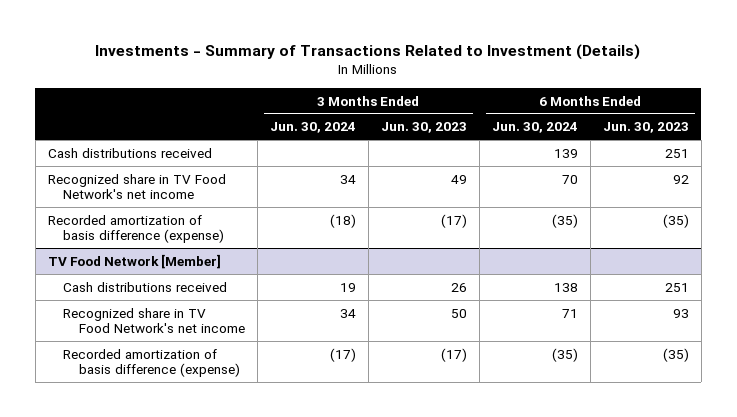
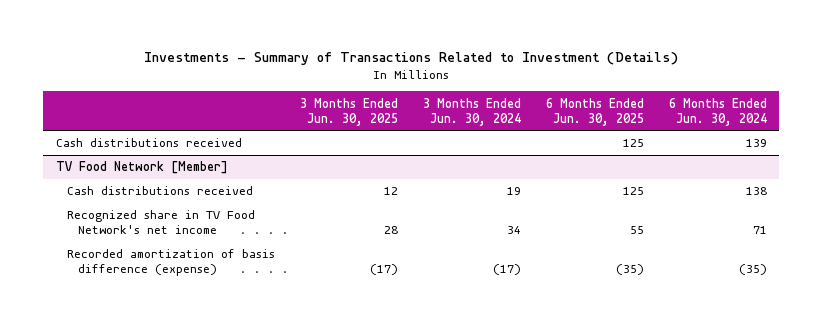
- | 3 Months Ended Jun. 30, 2024 | 3 Months Ended Jun. 30, 2023 | 6 Months Ended Jun. 30, 2024 | 6 Months Ended Jun. 30, 2023
+ | 3 Months Ended Jun. 30, 2025 | 3 Months Ended Jun. 30, 2024 | 6 Months Ended Jun. 30, 2025 | 6 Months Ended Jun. 30, 2024
- Recognized share in TV Food Network's net income | 34 | 49 | 70 | 92
- Recorded amortization of basis difference (expense) | (18) | (17) | (35) | (35)

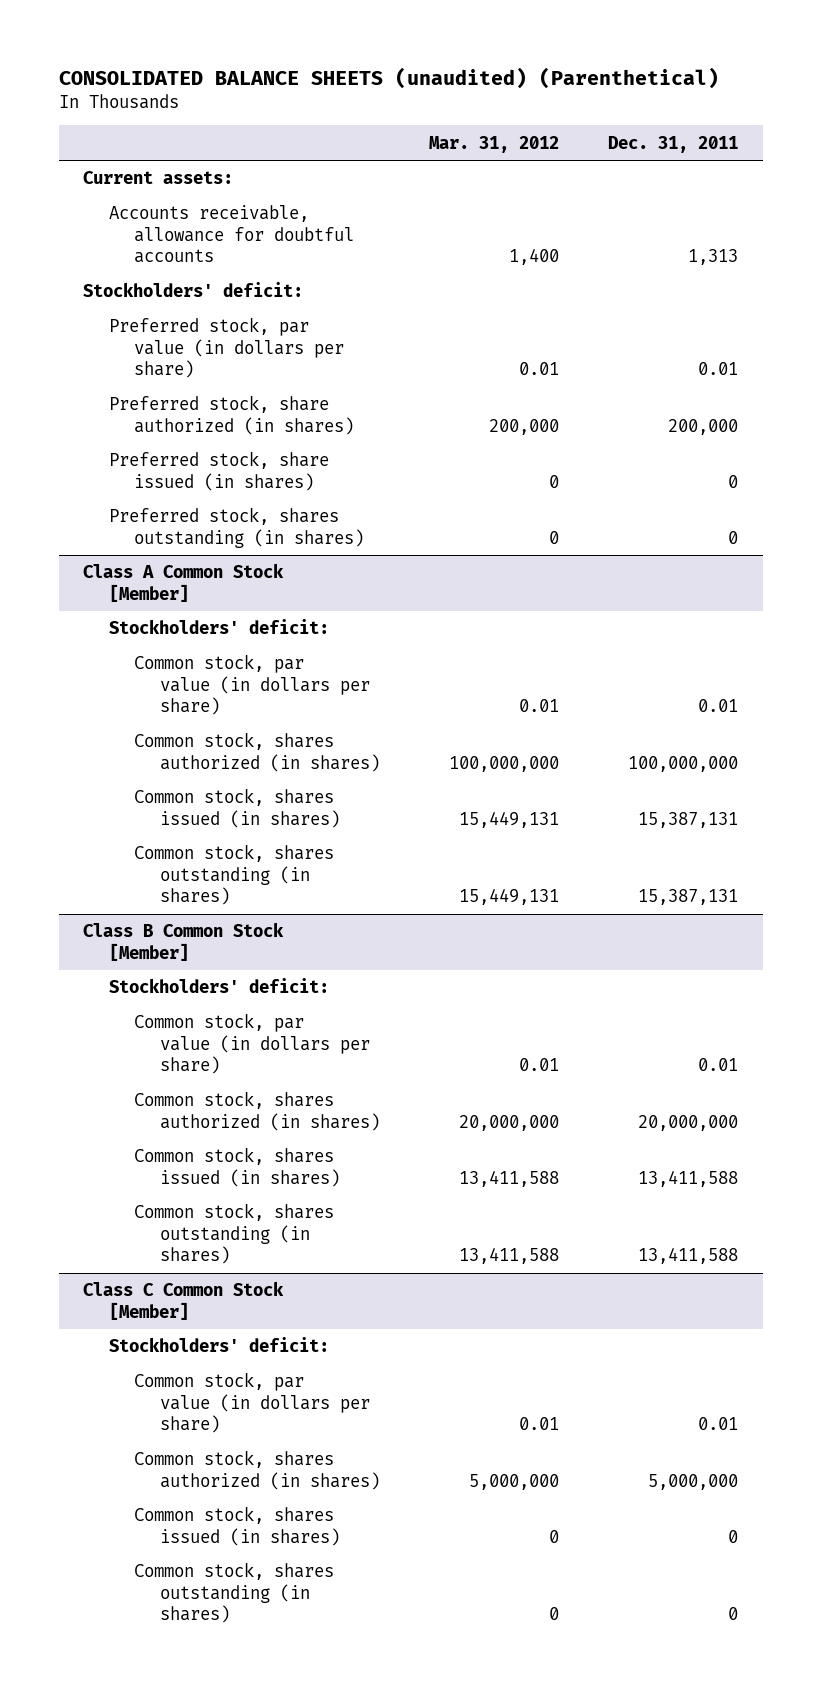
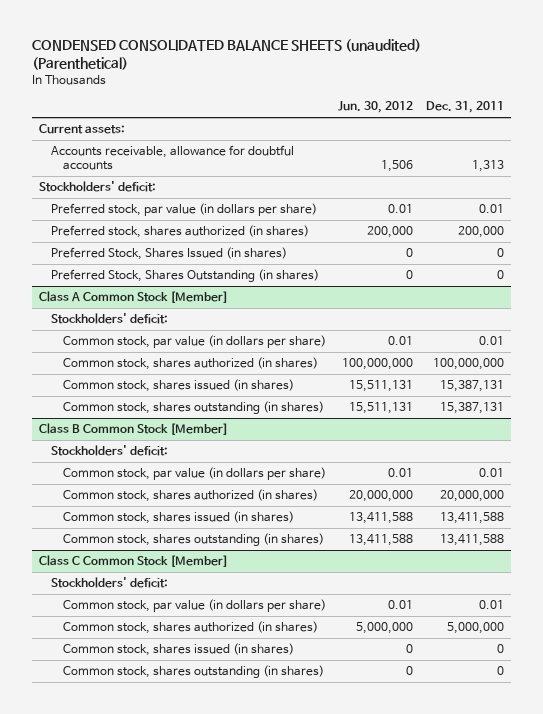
- CONSOLIDATED BALANCE SHEETS (unaudited) (Parenthetical)
+ CONDENSED CONSOLIDATED BALANCE SHEETS (unaudited) (Parenthetical)
- | Mar. 31, 2012 | Dec. 31, 2011
+ | Jun. 30, 2012 | Dec. 31, 2011
- Preferred stock, share authorized (in shares) | 200,000 | 200,000
- Preferred stock, share issued (in shares) | 0 | 0
- Preferred stock, shares outstanding (in shares) | 0 | 0
+ Preferred stock, shares authorized (in shares) | 200,000 | 200,000
+ Preferred Stock, Shares Issued (in shares) | 0 | 0
+ Preferred Stock, Shares Outstanding (in shares) | 0 | 0

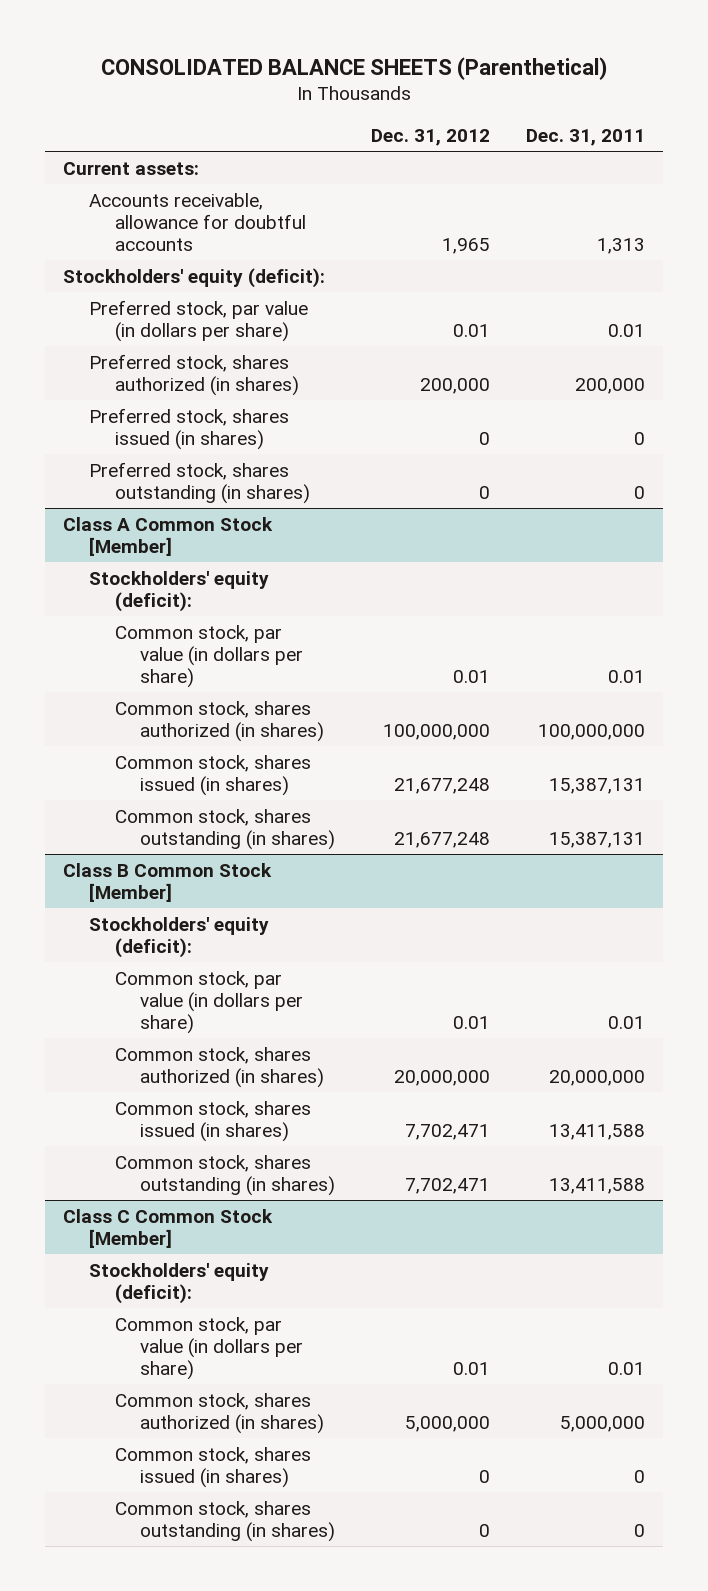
- CONDENSED CONSOLIDATED BALANCE SHEETS (unaudited) (Parenthetical)
+ CONSOLIDATED BALANCE SHEETS (Parenthetical)
- | Jun. 30, 2012 | Dec. 31, 2011
+ | Dec. 31, 2012 | Dec. 31, 2011
- Stockholders' deficit:
+ Stockholders' equity (deficit):
- Preferred Stock, Shares Issued (in shares) | 0 | 0
- Preferred Stock, Shares Outstanding (in shares) | 0 | 0
+ Preferred stock, shares issued (in shares) | 0 | 0
+ Preferred stock, shares outstanding (in shares) | 0 | 0
@ Class A Common Stock [Member]
- Stockholders' deficit:
+ Stockholders' equity (deficit):
@ Class B Common Stock [Member]
- Stockholders' deficit:
+ Stockholders' equity (deficit):
@ Class C Common Stock [Member]
- Stockholders' deficit:
+ Stockholders' equity (deficit):

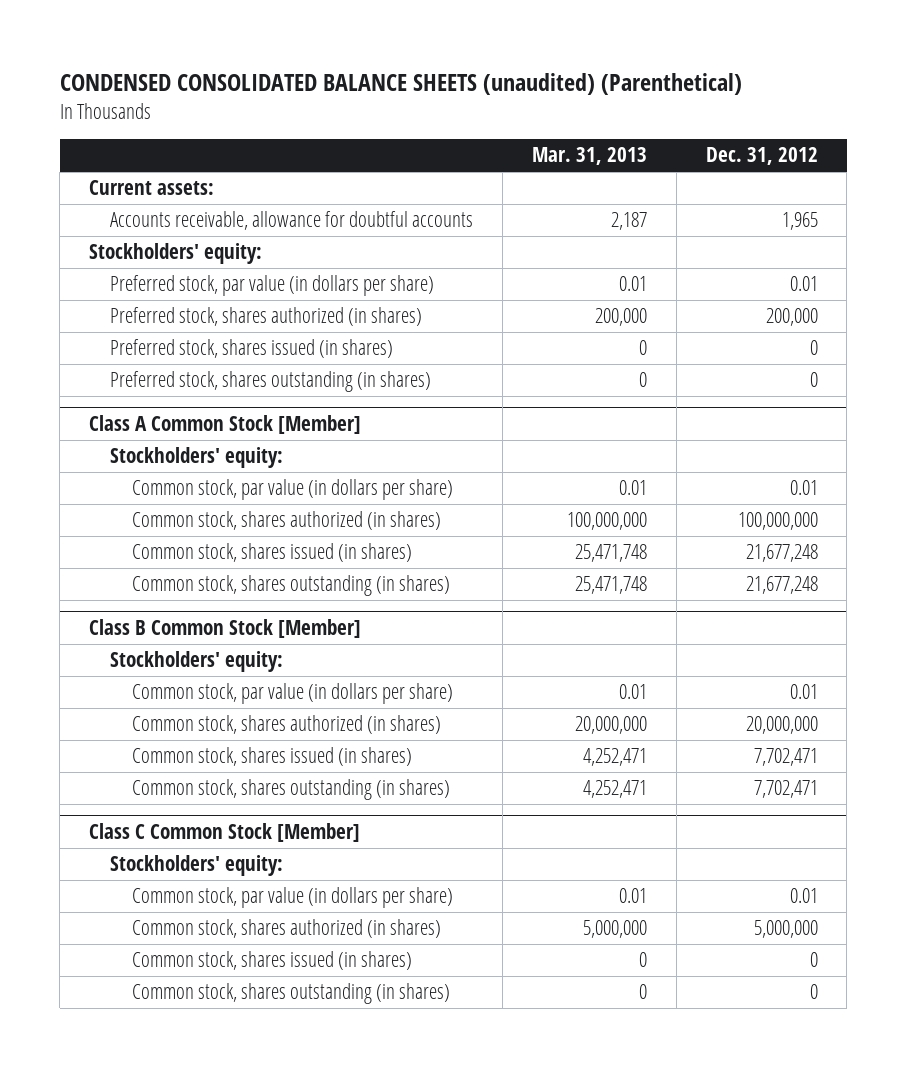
- CONSOLIDATED BALANCE SHEETS (Parenthetical)
+ CONDENSED CONSOLIDATED BALANCE SHEETS (unaudited) (Parenthetical)
- | Dec. 31, 2012 | Dec. 31, 2011
+ | Mar. 31, 2013 | Dec. 31, 2012
- Stockholders' equity (deficit):
+ Stockholders' equity:
@ Class A Common Stock [Member]
- Stockholders' equity (deficit):
+ Stockholders' equity:
@ Class B Common Stock [Member]
- Stockholders' equity (deficit):
+ Stockholders' equity:
@ Class C Common Stock [Member]
- Stockholders' equity (deficit):
+ Stockholders' equity:

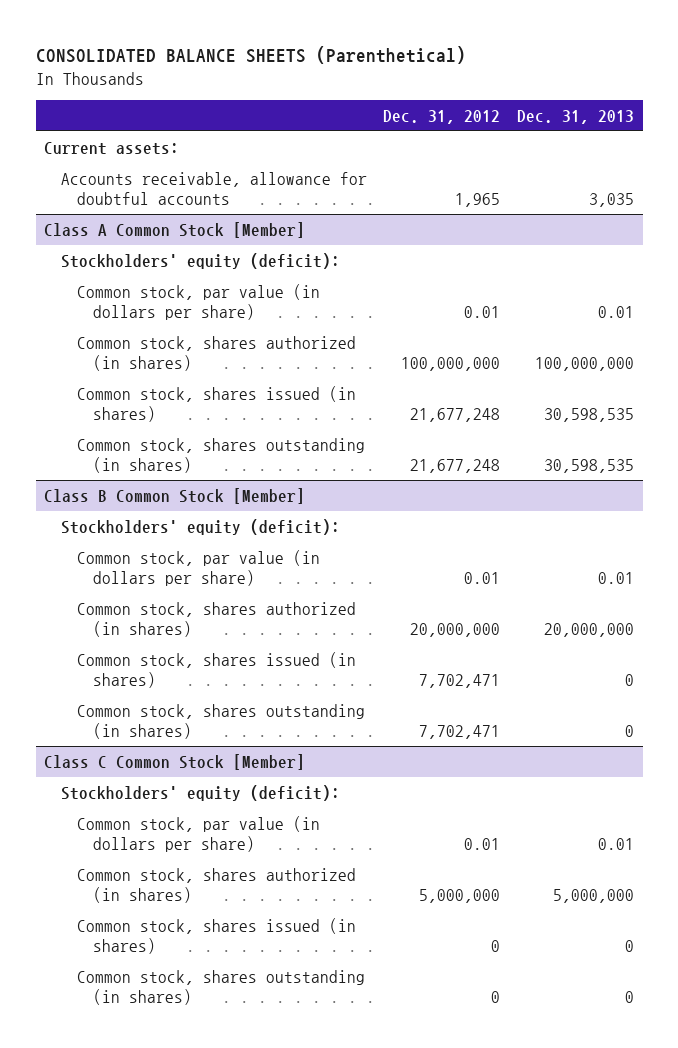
- CONDENSED CONSOLIDATED BALANCE SHEETS (unaudited) (Parenthetical)
+ CONSOLIDATED BALANCE SHEETS (Parenthetical)
- | Mar. 31, 2013 | Dec. 31, 2012
+ | Dec. 31, 2012 | Dec. 31, 2013
- Stockholders' equity:
- Preferred stock, par value (in dollars per share) | 0.01 | 0.01
- Preferred stock, shares authorized (in shares) | 200,000 | 200,000
- Preferred stock, shares issued (in shares) | 0 | 0
- Preferred stock, shares outstanding (in shares) | 0 | 0
@ Class A Common Stock [Member]
- Stockholders' equity:
+ Stockholders' equity (deficit):
@ Class B Common Stock [Member]
- Stockholders' equity:
+ Stockholders' equity (deficit):
@ Class C Common Stock [Member]
- Stockholders' equity:
+ Stockholders' equity (deficit):

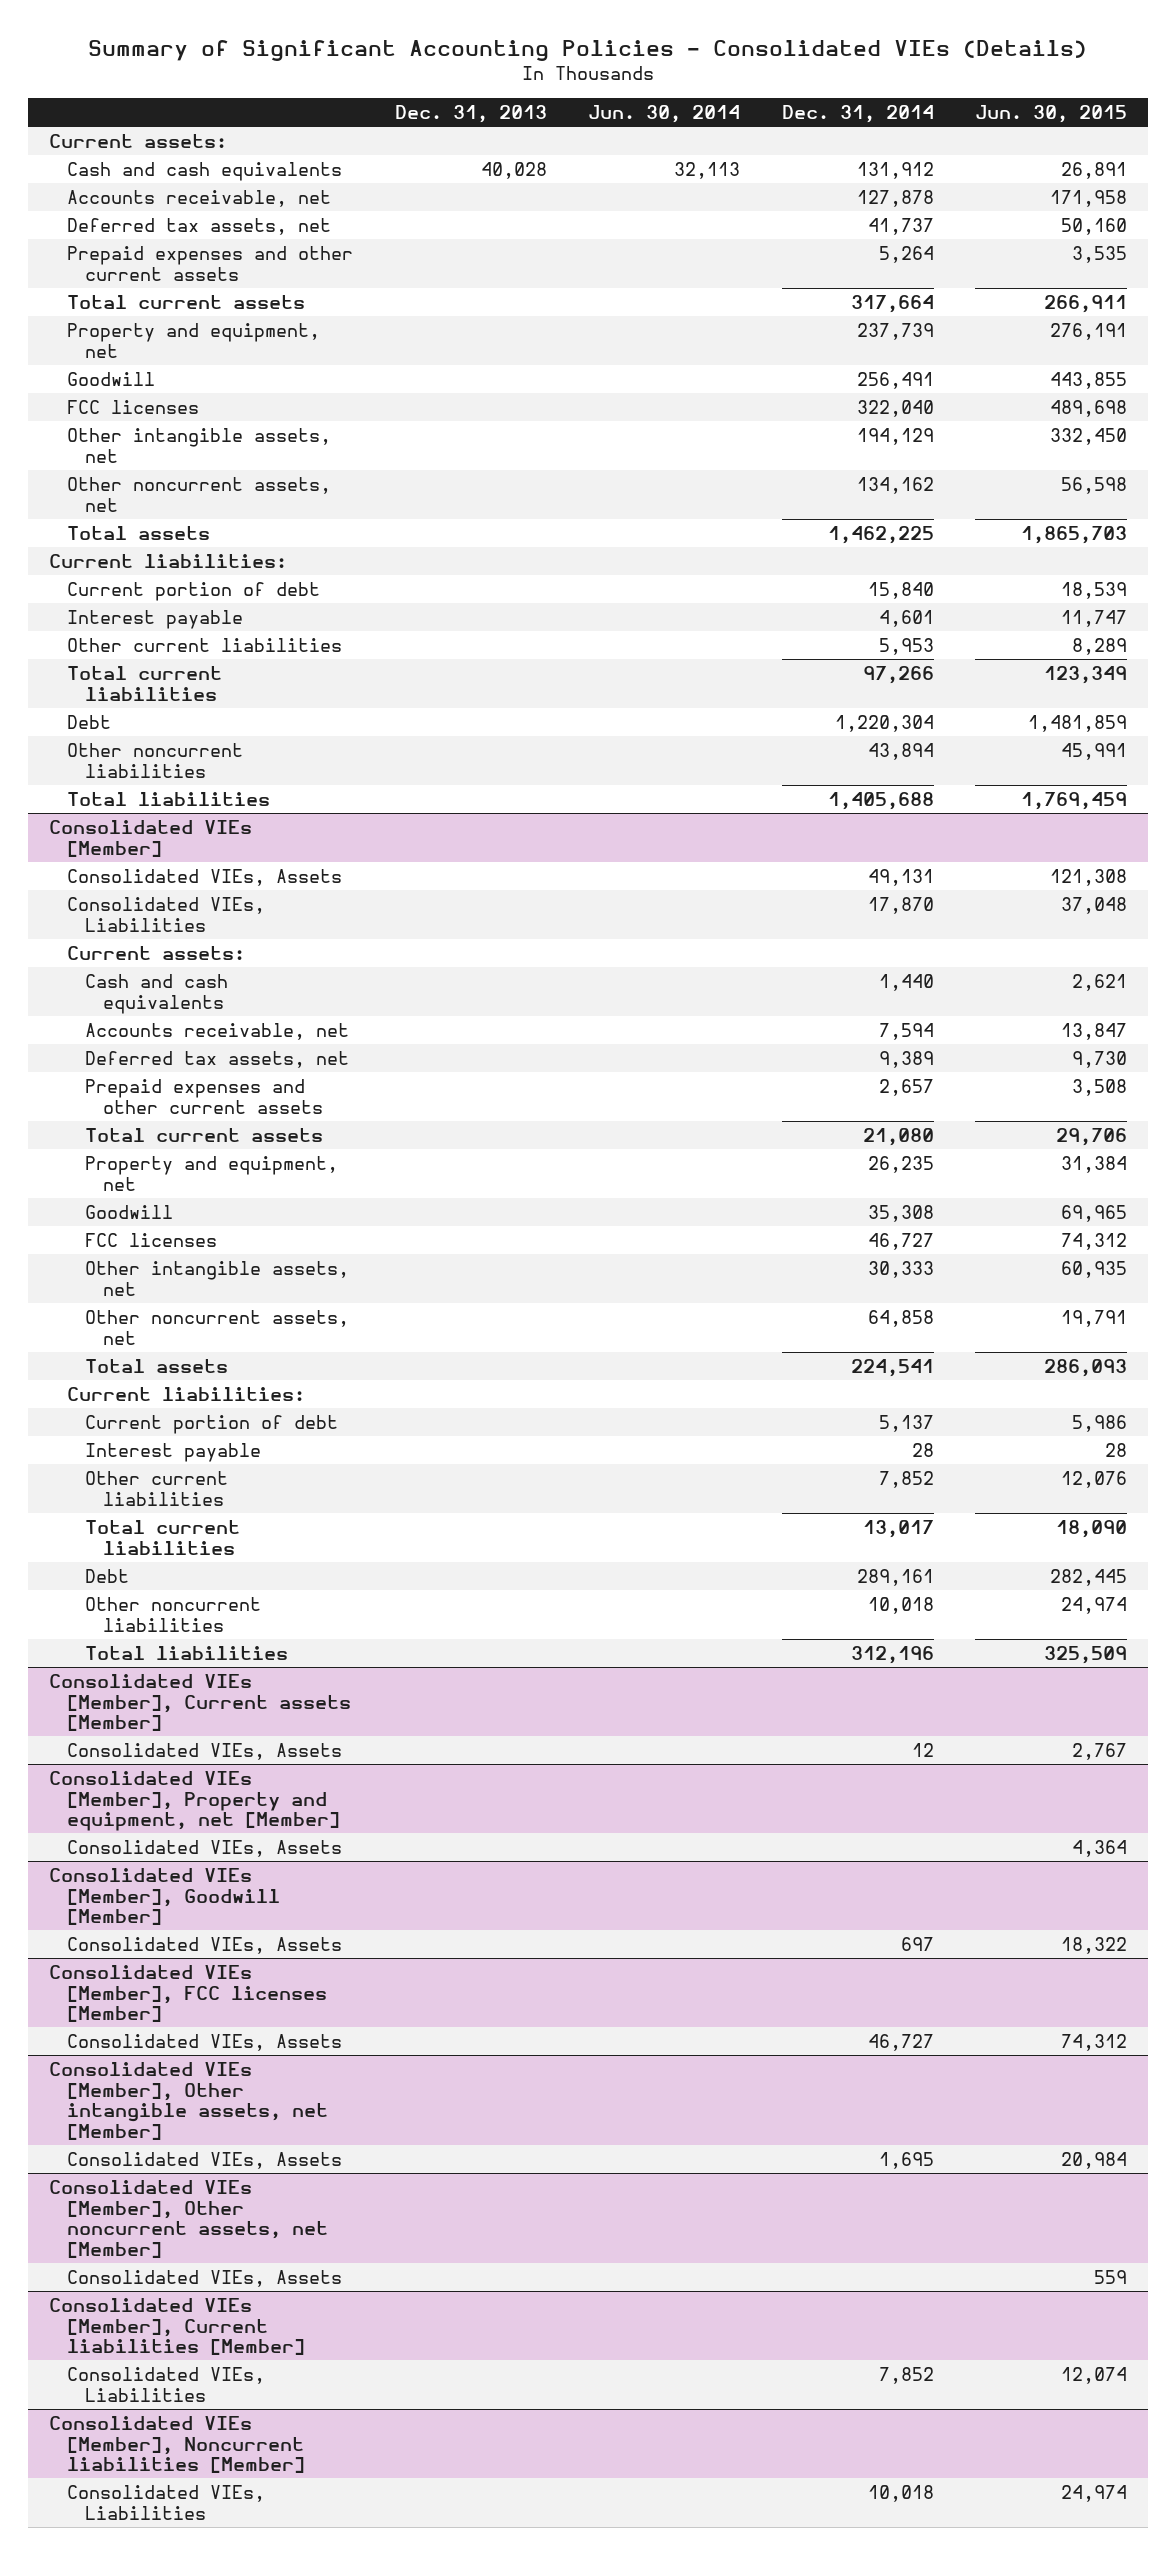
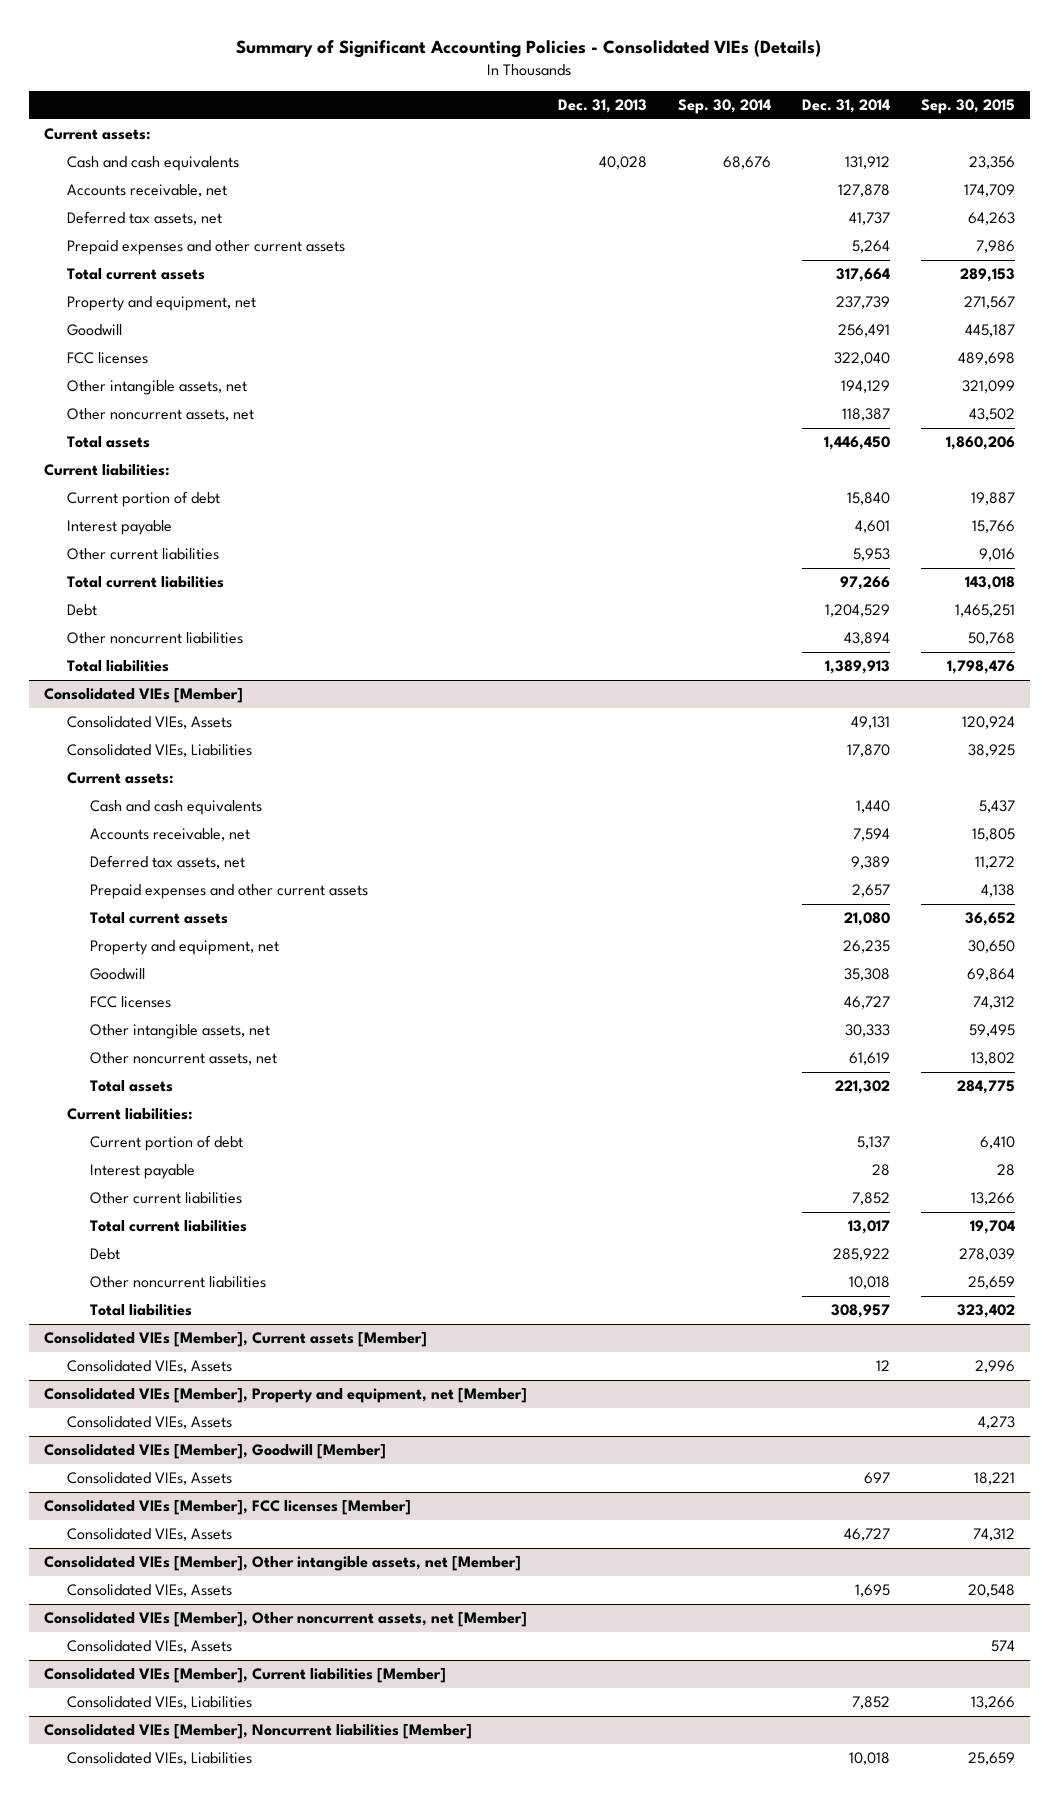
- | Dec. 31, 2013 | Jun. 30, 2014 | Dec. 31, 2014 | Jun. 30, 2015
+ | Dec. 31, 2013 | Sep. 30, 2014 | Dec. 31, 2014 | Sep. 30, 2015
- Other noncurrent assets, net | | | 134,162 | 56,598
- Total assets | | | 1,462,225 | 1,865,703
+ Other noncurrent assets, net | | | 118,387 | 43,502
+ Total assets | | | 1,446,450 | 1,860,206
- Debt | | | 1,220,304 | 1,481,859
+ Debt | | | 1,204,529 | 1,465,251
- Total liabilities | | | 1,405,688 | 1,769,459
+ Total liabilities | | | 1,389,913 | 1,798,476
@ Consolidated VIEs [Member]
- Other noncurrent assets, net | | | 64,858 | 19,791
- Total assets | | | 224,541 | 286,093
+ Other noncurrent assets, net | | | 61,619 | 13,802
+ Total assets | | | 221,302 | 284,775
- Debt | | | 289,161 | 282,445
+ Debt | | | 285,922 | 278,039
- Total liabilities | | | 312,196 | 325,509
+ Total liabilities | | | 308,957 | 323,402

